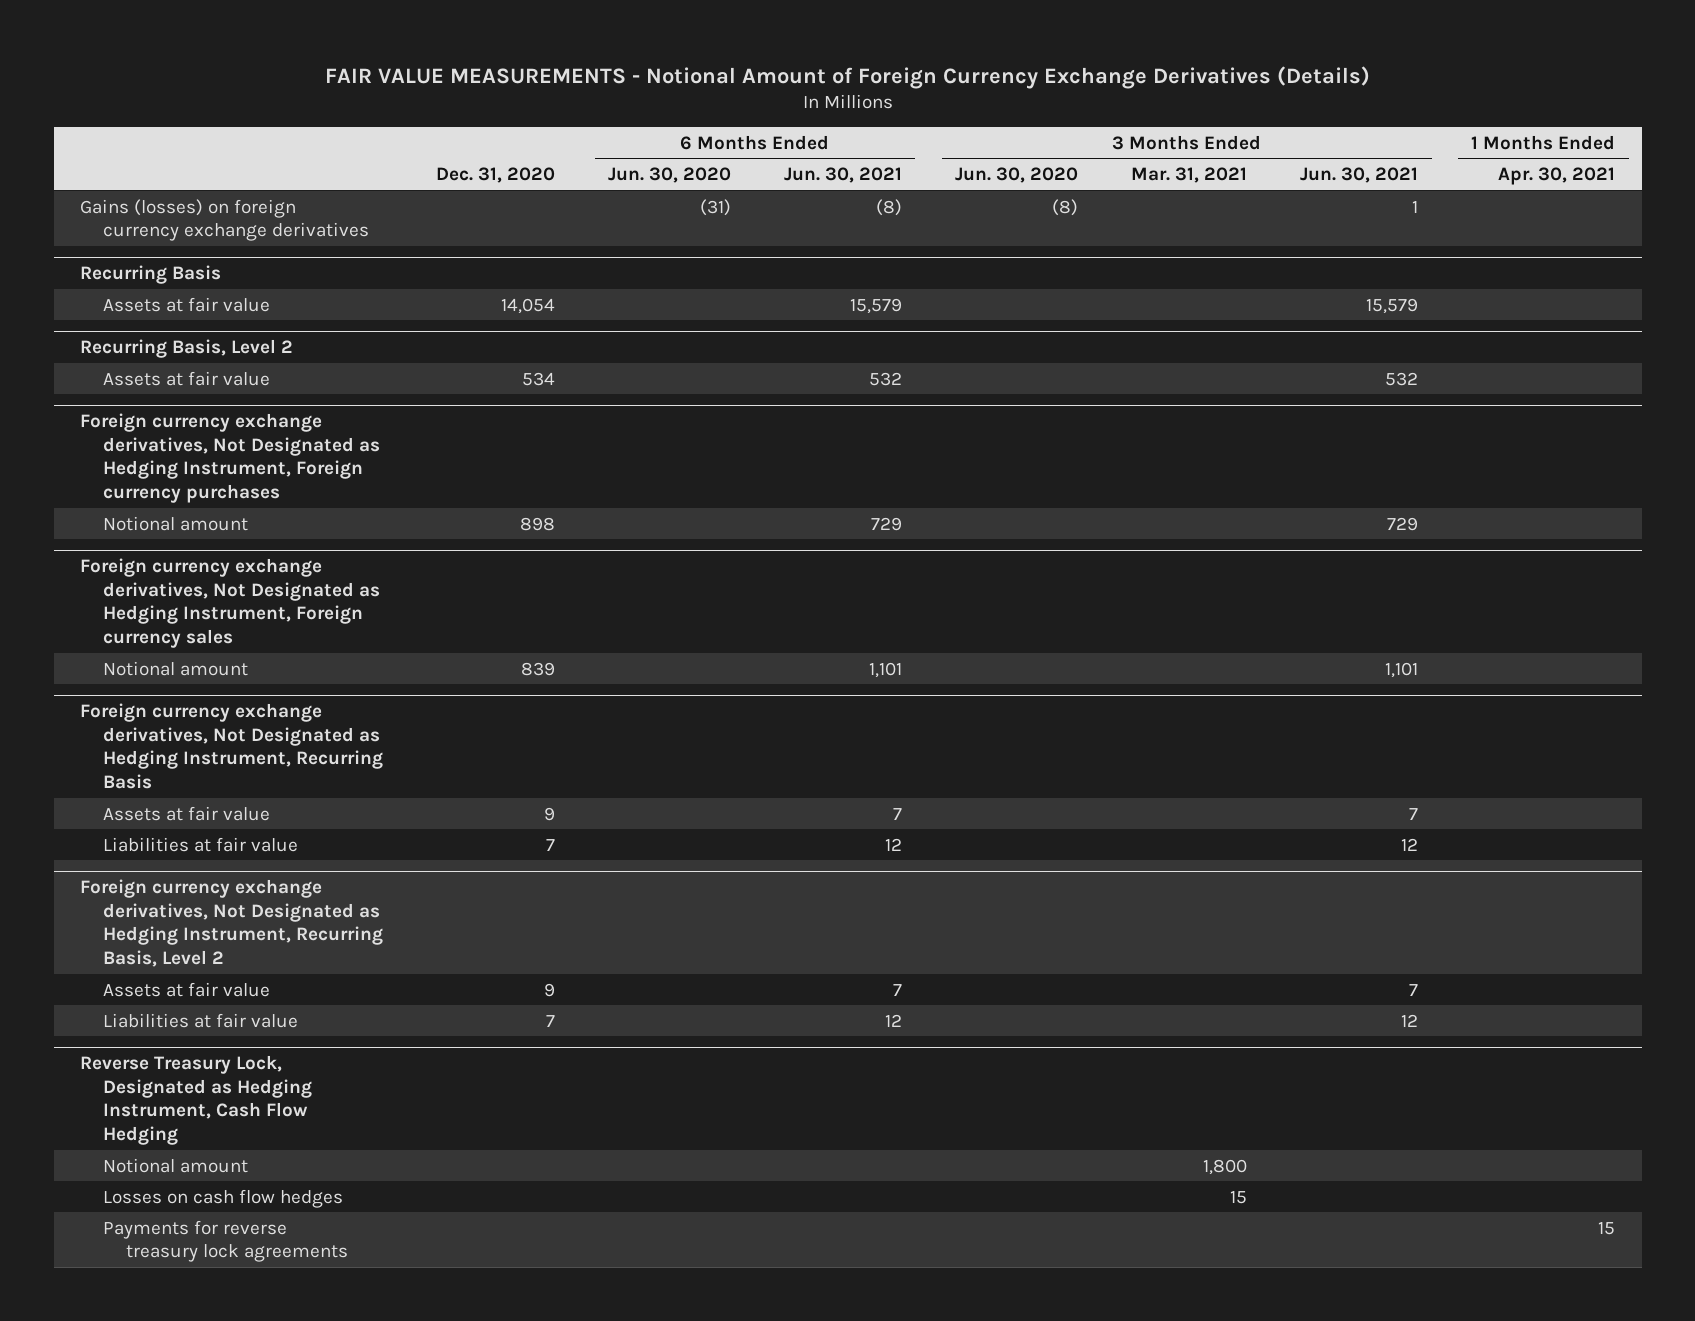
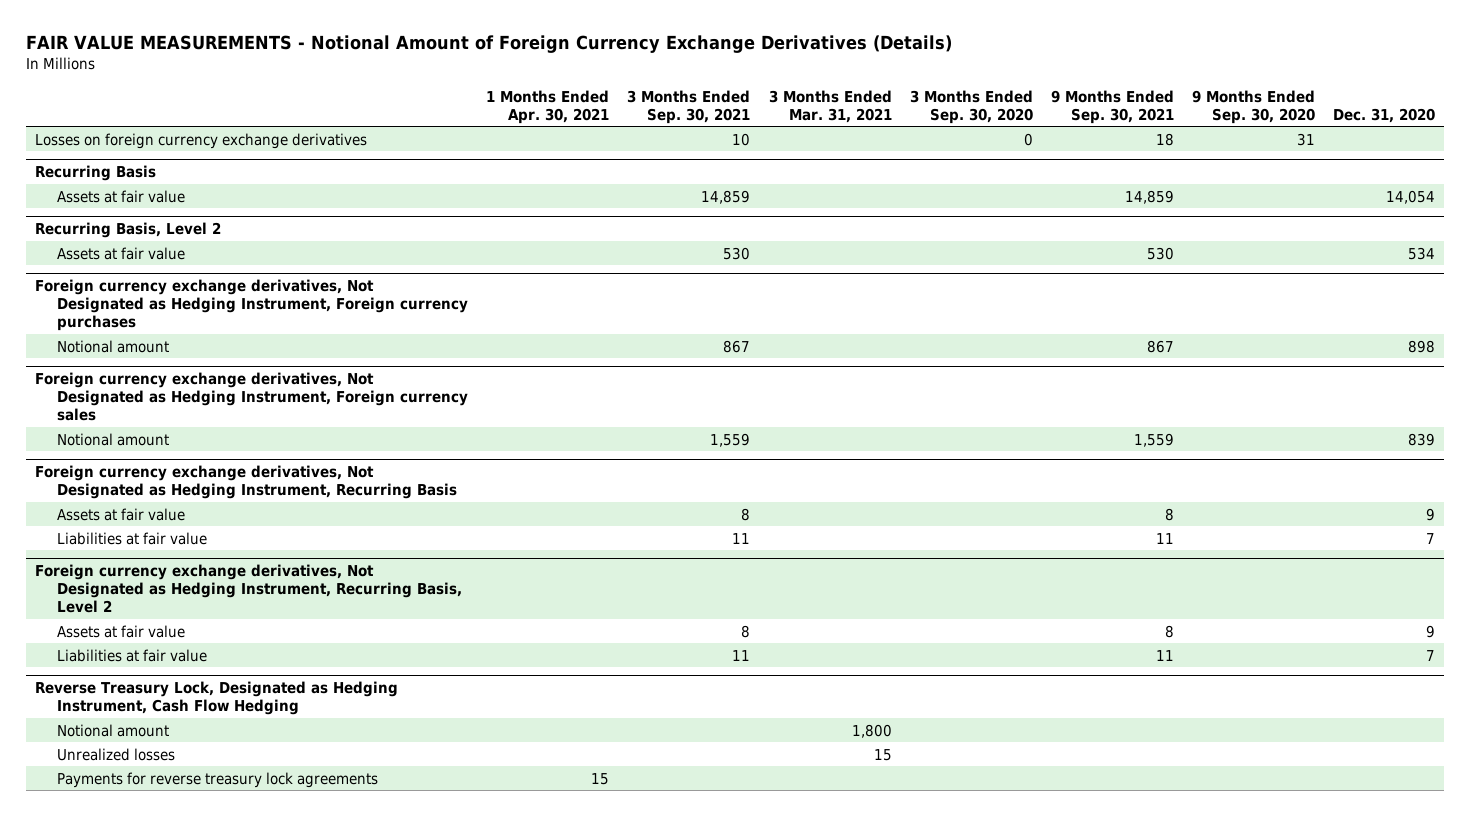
- | Dec. 31, 2020 | 6 Months Ended Jun. 30, 2020 | 6 Months Ended Jun. 30, 2021 | 3 Months Ended Jun. 30, 2020 | 3 Months Ended Mar. 31, 2021 | 3 Months Ended Jun. 30, 2021 | 1 Months Ended Apr. 30, 2021
+ | 1 Months Ended Apr. 30, 2021 | 3 Months Ended Sep. 30, 2021 | 3 Months Ended Mar. 31, 2021 | 3 Months Ended Sep. 30, 2020 | 9 Months Ended Sep. 30, 2021 | 9 Months Ended Sep. 30, 2020 | Dec. 31, 2020
- Gains (losses) on foreign currency exchange derivatives | | (31) | (8) | (8) | | 1 |
+ Losses on foreign currency exchange derivatives | | 10 | | 0 | 18 | 31 |
@ Reverse Treasury Lock, Designated as Hedging Instrument, Cash Flow Hedging
- Losses on cash flow hedges | | | | | 15 | |
+ Unrealized losses | | | 15 | | | |

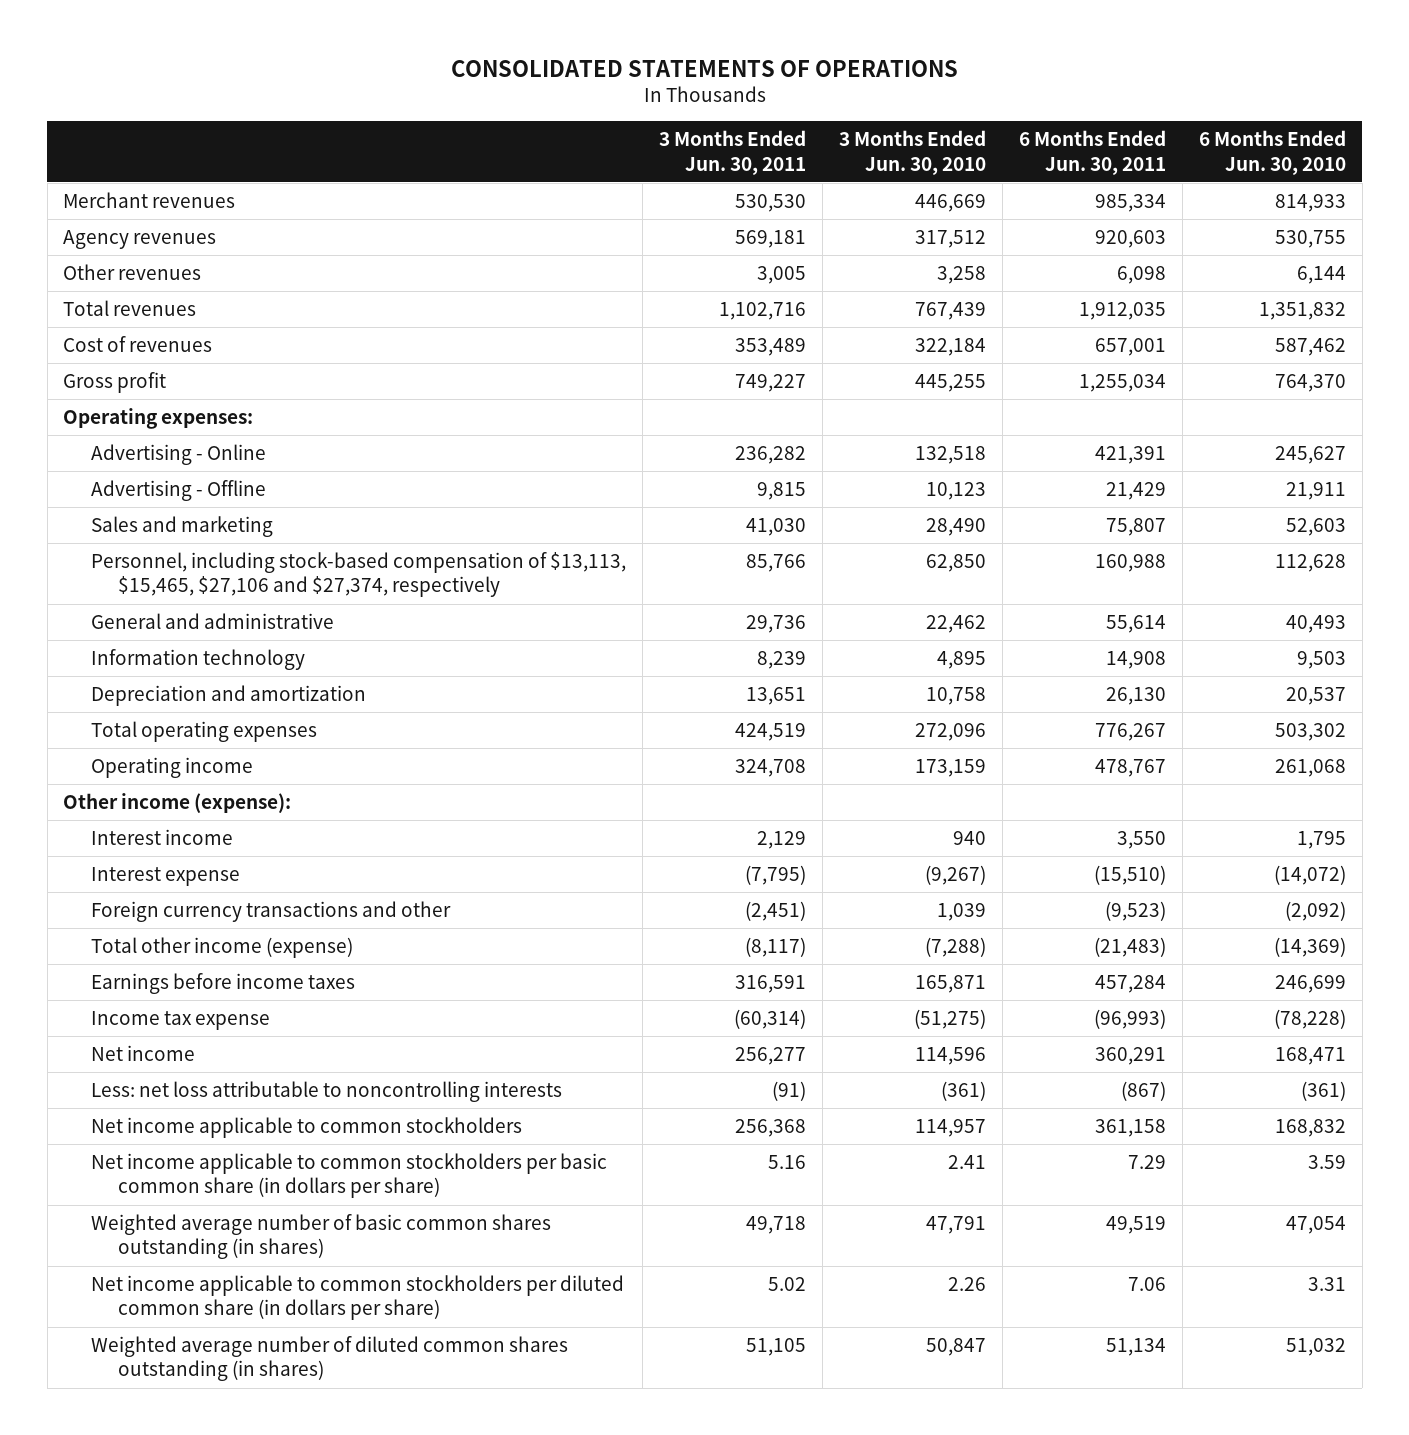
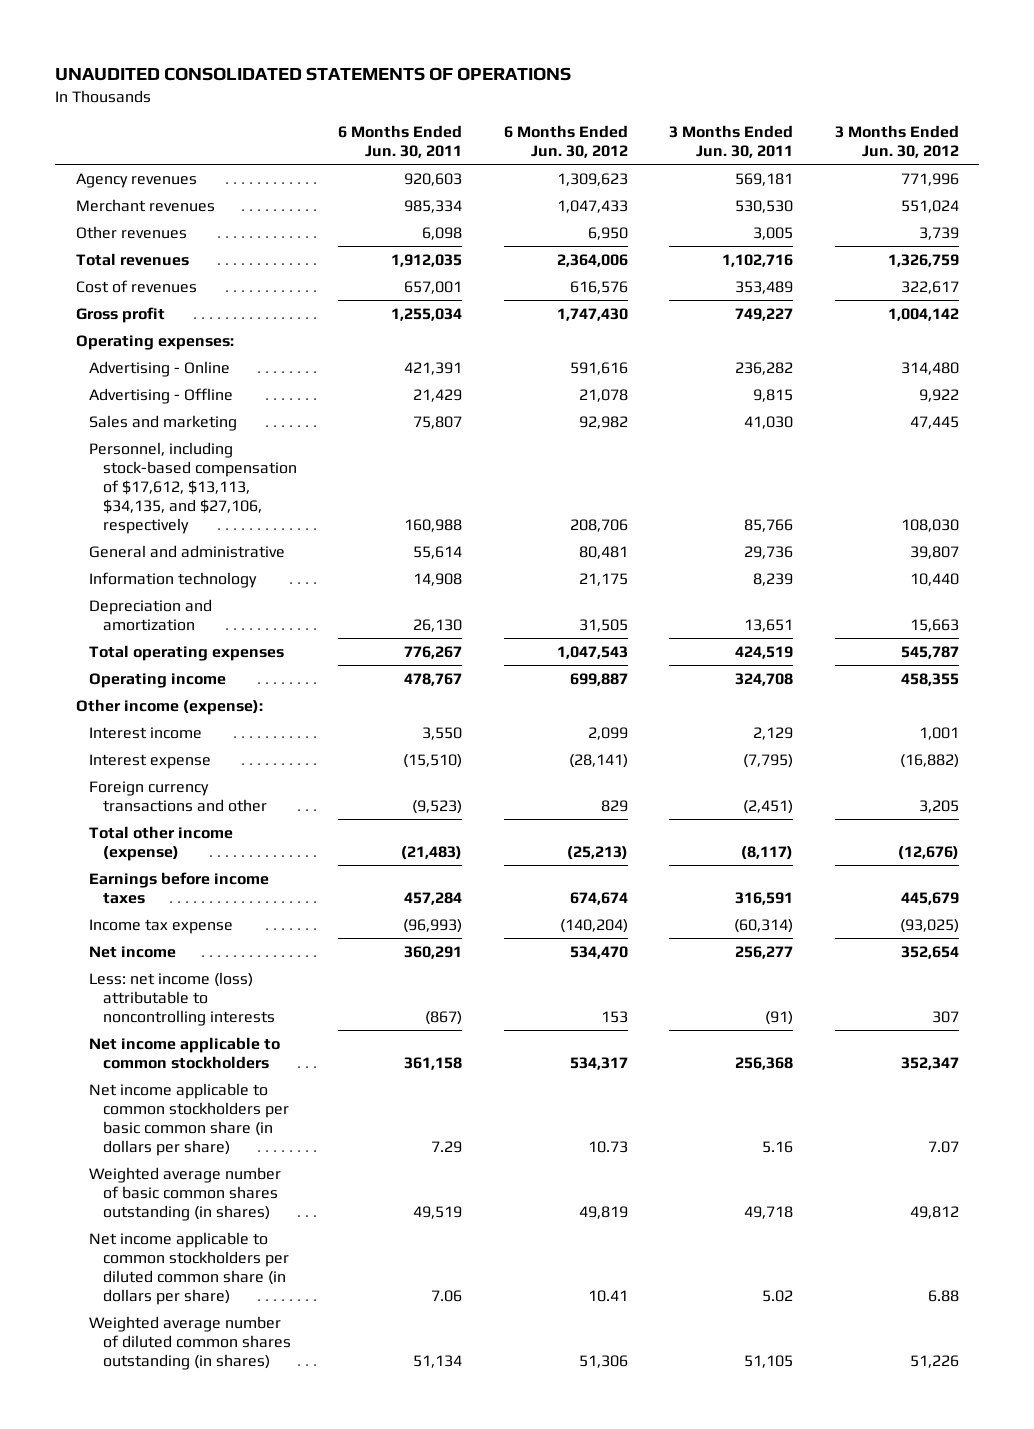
- CONSOLIDATED STATEMENTS OF OPERATIONS
+ UNAUDITED CONSOLIDATED STATEMENTS OF OPERATIONS
- | 3 Months Ended Jun. 30, 2011 | 3 Months Ended Jun. 30, 2010 | 6 Months Ended Jun. 30, 2011 | 6 Months Ended Jun. 30, 2010
+ | 6 Months Ended Jun. 30, 2011 | 6 Months Ended Jun. 30, 2012 | 3 Months Ended Jun. 30, 2011 | 3 Months Ended Jun. 30, 2012
moved down: Merchant revenues | 985,334 | 1,047,433 | 530,530 | 551,024
- Personnel, including stock-based compensation of $13,113, $15,465, $27,106 and $27,374, respectively | 85,766 | 62,850 | 160,988 | 112,628
+ Personnel, including stock-based compensation of $17,612, $13,113, $34,135, and $27,106, respectively | 160,988 | 208,706 | 85,766 | 108,030
- Less: net loss attributable to noncontrolling interests | (91) | (361) | (867) | (361)
+ Less: net income (loss) attributable to noncontrolling interests | (867) | 153 | (91) | 307

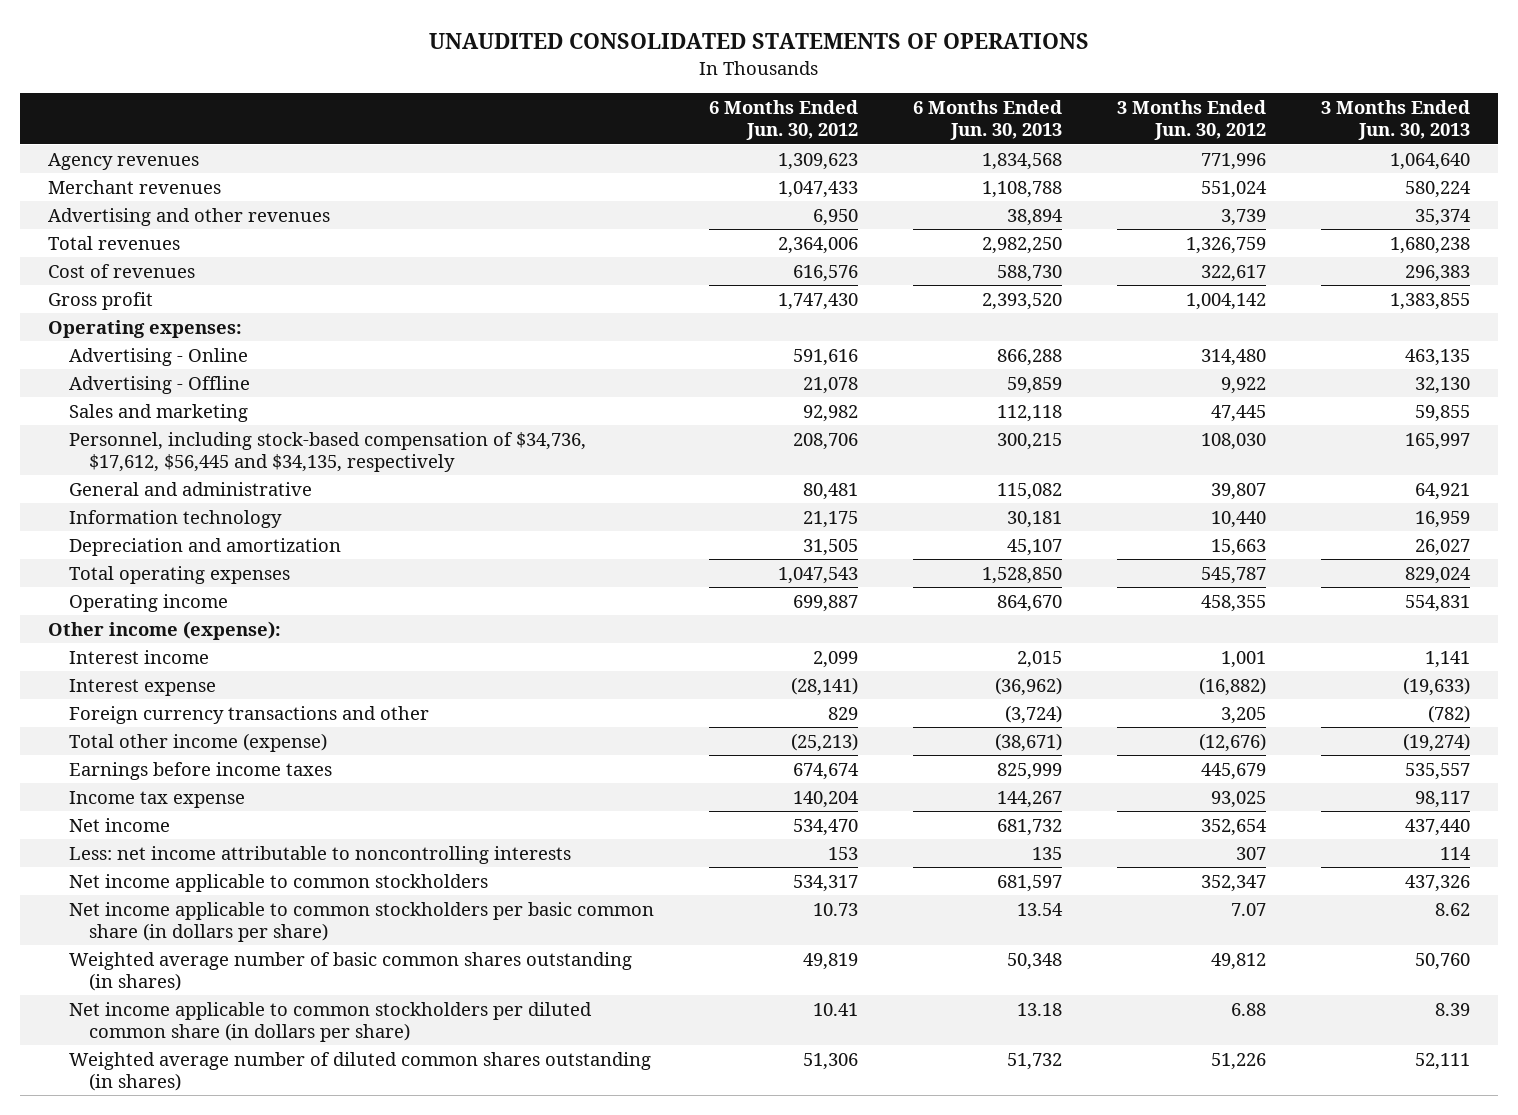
- | 6 Months Ended Jun. 30, 2011 | 6 Months Ended Jun. 30, 2012 | 3 Months Ended Jun. 30, 2011 | 3 Months Ended Jun. 30, 2012
+ | 6 Months Ended Jun. 30, 2012 | 6 Months Ended Jun. 30, 2013 | 3 Months Ended Jun. 30, 2012 | 3 Months Ended Jun. 30, 2013
- Other revenues | 6,098 | 6,950 | 3,005 | 3,739
+ Advertising and other revenues | 6,950 | 38,894 | 3,739 | 35,374
- Personnel, including stock-based compensation of $17,612, $13,113, $34,135, and $27,106, respectively | 160,988 | 208,706 | 85,766 | 108,030
+ Personnel, including stock-based compensation of $34,736, $17,612, $56,445 and $34,135, respectively | 208,706 | 300,215 | 108,030 | 165,997
- Income tax expense | (96,993) | (140,204) | (60,314) | (93,025)
+ Income tax expense | 140,204 | 144,267 | 93,025 | 98,117
- Less: net income (loss) attributable to noncontrolling interests | (867) | 153 | (91) | 307
+ Less: net income attributable to noncontrolling interests | 153 | 135 | 307 | 114

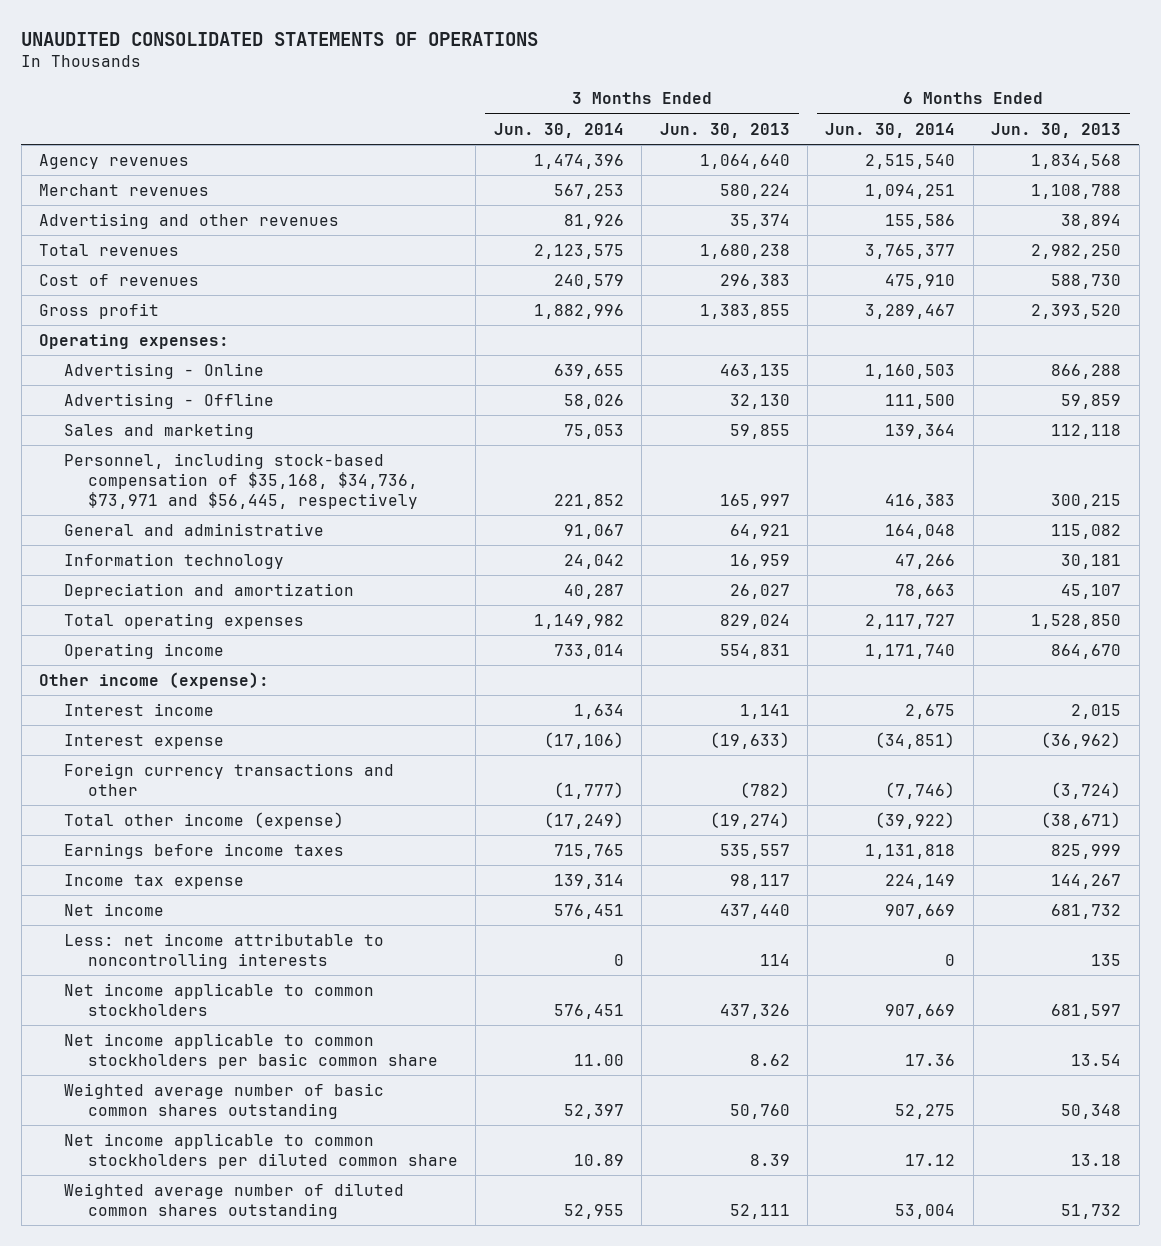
- | 6 Months Ended Jun. 30, 2012 | 6 Months Ended Jun. 30, 2013 | 3 Months Ended Jun. 30, 2012 | 3 Months Ended Jun. 30, 2013
+ | 3 Months Ended Jun. 30, 2014 | 3 Months Ended Jun. 30, 2013 | 6 Months Ended Jun. 30, 2014 | 6 Months Ended Jun. 30, 2013
- Personnel, including stock-based compensation of $34,736, $17,612, $56,445 and $34,135, respectively | 208,706 | 300,215 | 108,030 | 165,997
+ Personnel, including stock-based compensation of $35,168, $34,736, $73,971 and $56,445, respectively | 221,852 | 165,997 | 416,383 | 300,215
- Net income applicable to common stockholders per basic common share (in dollars per share) | 10.73 | 13.54 | 7.07 | 8.62
- Weighted average number of basic common shares outstanding (in shares) | 49,819 | 50,348 | 49,812 | 50,760
- Net income applicable to common stockholders per diluted common share (in dollars per share) | 10.41 | 13.18 | 6.88 | 8.39
- Weighted average number of diluted common shares outstanding (in shares) | 51,306 | 51,732 | 51,226 | 52,111
+ Net income applicable to common stockholders per basic common share | 11.00 | 8.62 | 17.36 | 13.54
+ Weighted average number of basic common shares outstanding | 52,397 | 50,760 | 52,275 | 50,348
+ Net income applicable to common stockholders per diluted common share | 10.89 | 8.39 | 17.12 | 13.18
+ Weighted average number of diluted common shares outstanding | 52,955 | 52,111 | 53,004 | 51,732

